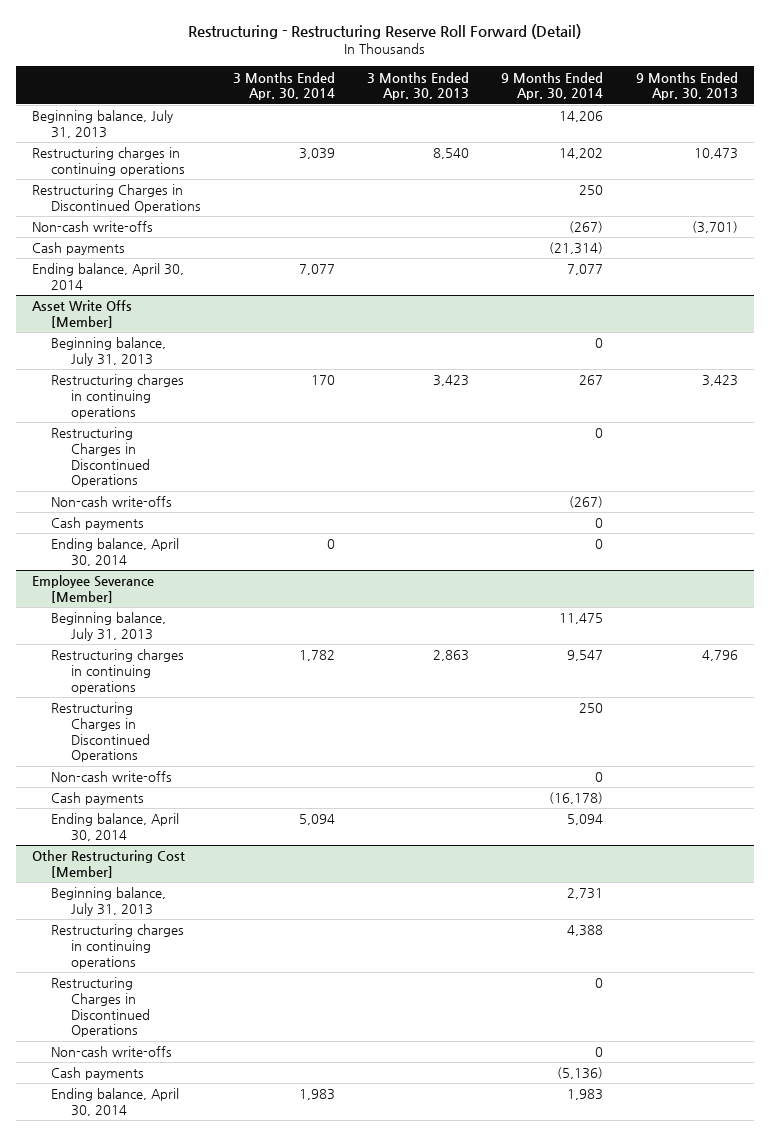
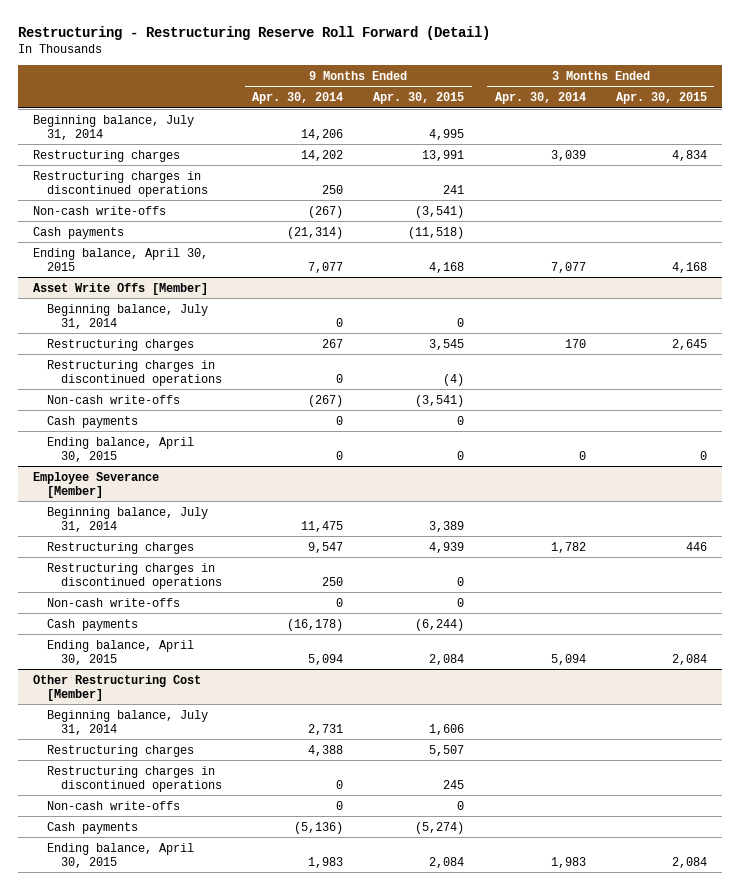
- | 3 Months Ended Apr. 30, 2014 | 3 Months Ended Apr. 30, 2013 | 9 Months Ended Apr. 30, 2014 | 9 Months Ended Apr. 30, 2013
+ | 9 Months Ended Apr. 30, 2014 | 9 Months Ended Apr. 30, 2015 | 3 Months Ended Apr. 30, 2014 | 3 Months Ended Apr. 30, 2015
- Beginning balance, July 31, 2013 | | | 14,206 |
- Restructuring charges in continuing operations | 3,039 | 8,540 | 14,202 | 10,473
- Restructuring Charges in Discontinued Operations | | | 250 |
+ Beginning balance, July 31, 2014 | 14,206 | 4,995 | |
+ Restructuring charges | 14,202 | 13,991 | 3,039 | 4,834
+ Restructuring charges in discontinued operations | 250 | 241 | |
- Ending balance, April 30, 2014 | 7,077 | | 7,077 |
+ Ending balance, April 30, 2015 | 7,077 | 4,168 | 7,077 | 4,168
@ Asset Write Offs [Member]
- Beginning balance, July 31, 2013 | | | 0 |
- Restructuring charges in continuing operations | 170 | 3,423 | 267 | 3,423
- Restructuring Charges in Discontinued Operations | | | 0 |
+ Beginning balance, July 31, 2014 | 0 | 0 | |
+ Restructuring charges | 267 | 3,545 | 170 | 2,645
+ Restructuring charges in discontinued operations | 0 | (4) | |
- Ending balance, April 30, 2014 | 0 | | 0 |
+ Ending balance, April 30, 2015 | 0 | 0 | 0 | 0
@ Employee Severance [Member]
- Beginning balance, July 31, 2013 | | | 11,475 |
- Restructuring charges in continuing operations | 1,782 | 2,863 | 9,547 | 4,796
- Restructuring Charges in Discontinued Operations | | | 250 |
+ Beginning balance, July 31, 2014 | 11,475 | 3,389 | |
+ Restructuring charges | 9,547 | 4,939 | 1,782 | 446
+ Restructuring charges in discontinued operations | 250 | 0 | |
- Ending balance, April 30, 2014 | 5,094 | | 5,094 |
+ Ending balance, April 30, 2015 | 5,094 | 2,084 | 5,094 | 2,084
@ Other Restructuring Cost [Member]
- Beginning balance, July 31, 2013 | | | 2,731 |
- Restructuring charges in continuing operations | | | 4,388 |
- Restructuring Charges in Discontinued Operations | | | 0 |
+ Beginning balance, July 31, 2014 | 2,731 | 1,606 | |
+ Restructuring charges | 4,388 | 5,507 | |
+ Restructuring charges in discontinued operations | 0 | 245 | |
- Ending balance, April 30, 2014 | 1,983 | | 1,983 |
+ Ending balance, April 30, 2015 | 1,983 | 2,084 | 1,983 | 2,084

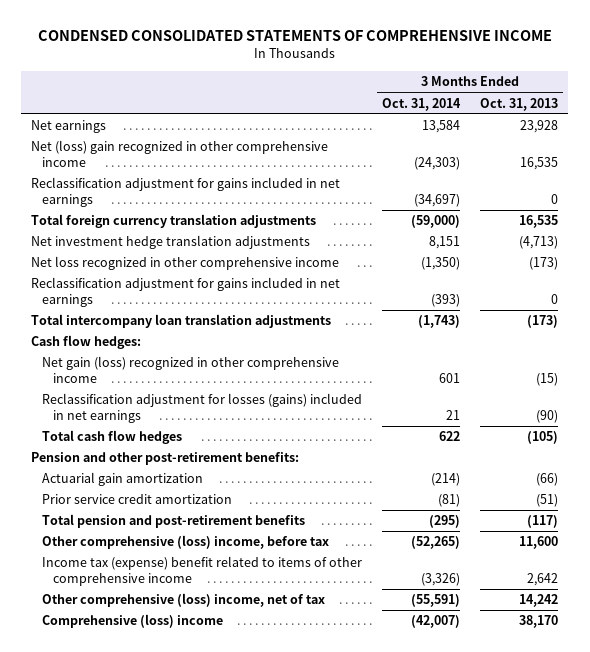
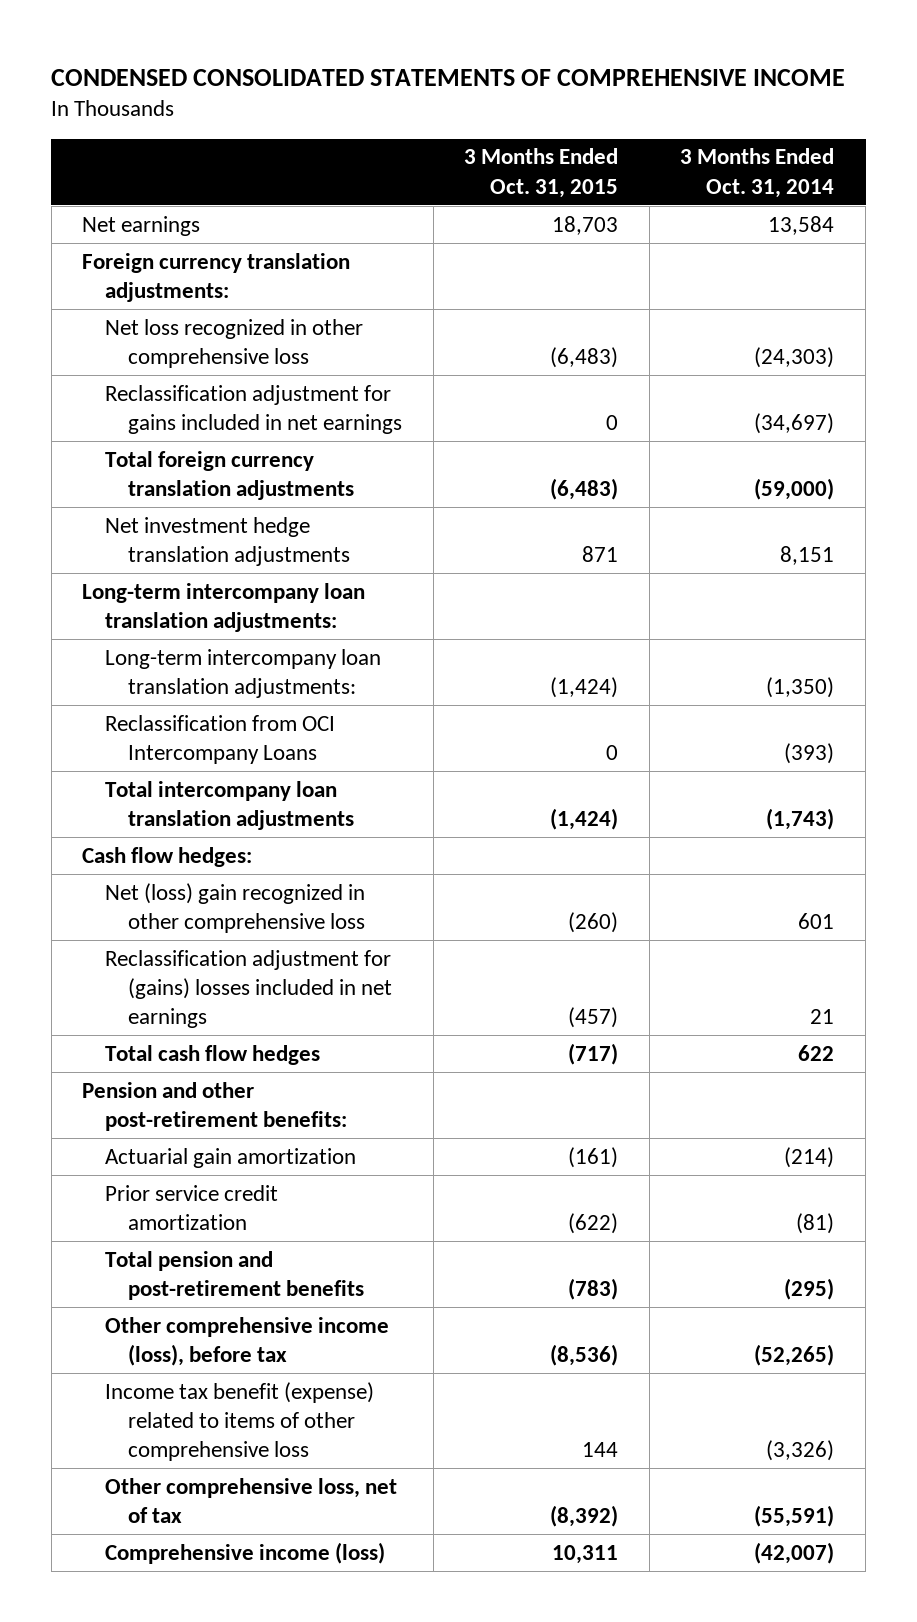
- | 3 Months Ended Oct. 31, 2014 | 3 Months Ended Oct. 31, 2013
+ | 3 Months Ended Oct. 31, 2015 | 3 Months Ended Oct. 31, 2014
- Net (loss) gain recognized in other comprehensive income | (24,303) | 16,535
+ Foreign currency translation adjustments:
+ Net loss recognized in other comprehensive loss | (6,483) | (24,303)
- Net loss recognized in other comprehensive income | (1,350) | (173)
- Reclassification adjustment for gains included in net earnings | (393) | 0
+ Long-term intercompany loan translation adjustments:
+ Long-term intercompany loan translation adjustments: | (1,424) | (1,350)
+ Reclassification from OCI Intercompany Loans | 0 | (393)
- Net gain (loss) recognized in other comprehensive income | 601 | (15)
- Reclassification adjustment for losses (gains) included in net earnings | 21 | (90)
+ Net (loss) gain recognized in other comprehensive loss | (260) | 601
+ Reclassification adjustment for (gains) losses included in net earnings | (457) | 21
- Other comprehensive (loss) income, before tax | (52,265) | 11,600
- Income tax (expense) benefit related to items of other comprehensive income | (3,326) | 2,642
- Other comprehensive (loss) income, net of tax | (55,591) | 14,242
- Comprehensive (loss) income | (42,007) | 38,170
+ Other comprehensive income (loss), before tax | (8,536) | (52,265)
+ Income tax benefit (expense) related to items of other comprehensive loss | 144 | (3,326)
+ Other comprehensive loss, net of tax | (8,392) | (55,591)
+ Comprehensive income (loss) | 10,311 | (42,007)

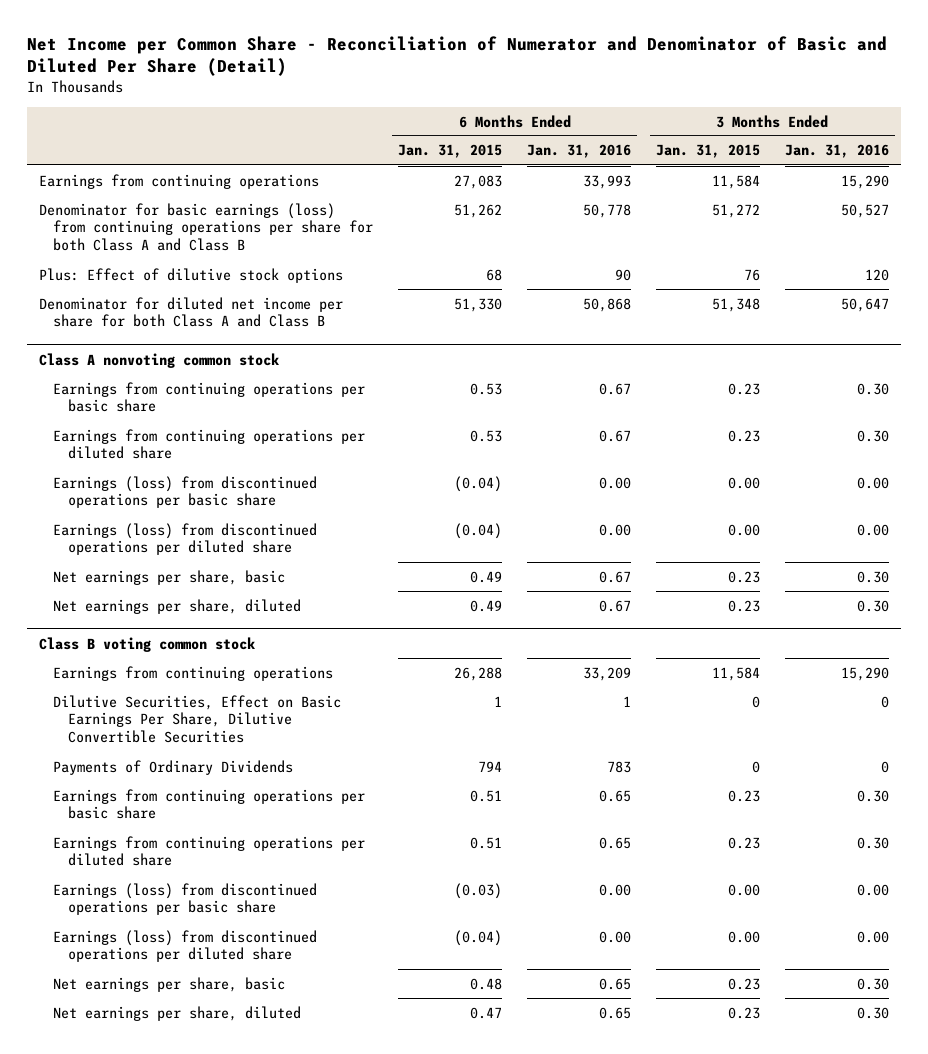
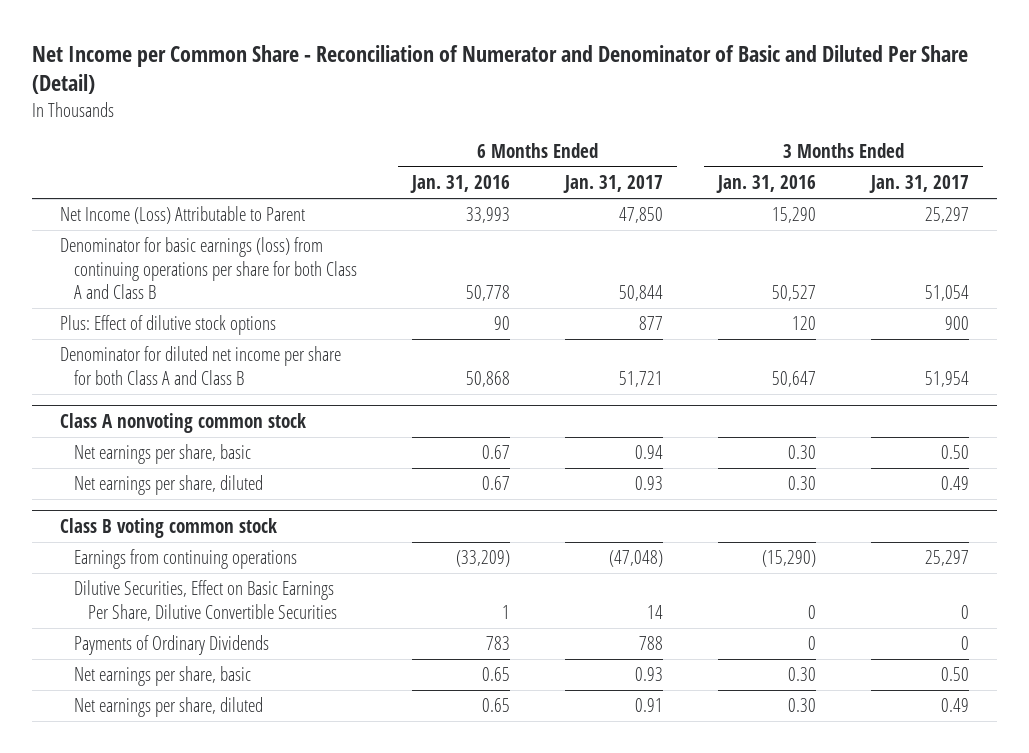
- | 6 Months Ended Jan. 31, 2015 | 6 Months Ended Jan. 31, 2016 | 3 Months Ended Jan. 31, 2015 | 3 Months Ended Jan. 31, 2016
+ | 6 Months Ended Jan. 31, 2016 | 6 Months Ended Jan. 31, 2017 | 3 Months Ended Jan. 31, 2016 | 3 Months Ended Jan. 31, 2017
- Earnings from continuing operations | 27,083 | 33,993 | 11,584 | 15,290
+ Net Income (Loss) Attributable to Parent | 33,993 | 47,850 | 15,290 | 25,297
@ Class A nonvoting common stock
- Earnings from continuing operations per basic share | 0.53 | 0.67 | 0.23 | 0.30
- Earnings from continuing operations per diluted share | 0.53 | 0.67 | 0.23 | 0.30
- Earnings (loss) from discontinued operations per basic share | (0.04) | 0.00 | 0.00 | 0.00
- Earnings (loss) from discontinued operations per diluted share | (0.04) | 0.00 | 0.00 | 0.00
@ Class B voting common stock
- Earnings from continuing operations | 26,288 | 33,209 | 11,584 | 15,290
+ Earnings from continuing operations | (33,209) | (47,048) | (15,290) | 25,297
- Earnings from continuing operations per basic share | 0.51 | 0.65 | 0.23 | 0.30
- Earnings from continuing operations per diluted share | 0.51 | 0.65 | 0.23 | 0.30
- Earnings (loss) from discontinued operations per basic share | (0.03) | 0.00 | 0.00 | 0.00
- Earnings (loss) from discontinued operations per diluted share | (0.04) | 0.00 | 0.00 | 0.00

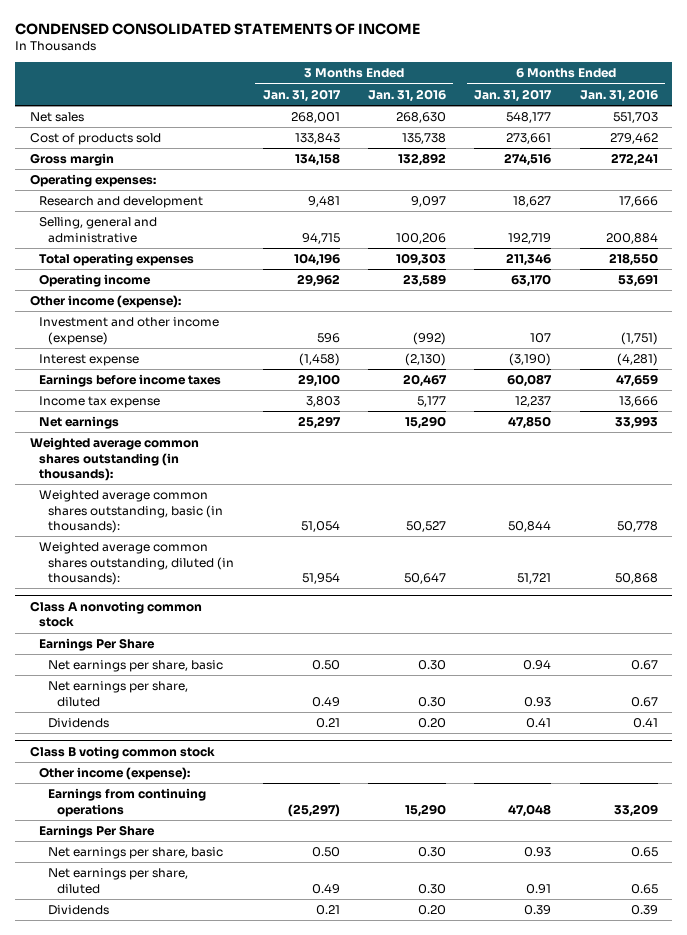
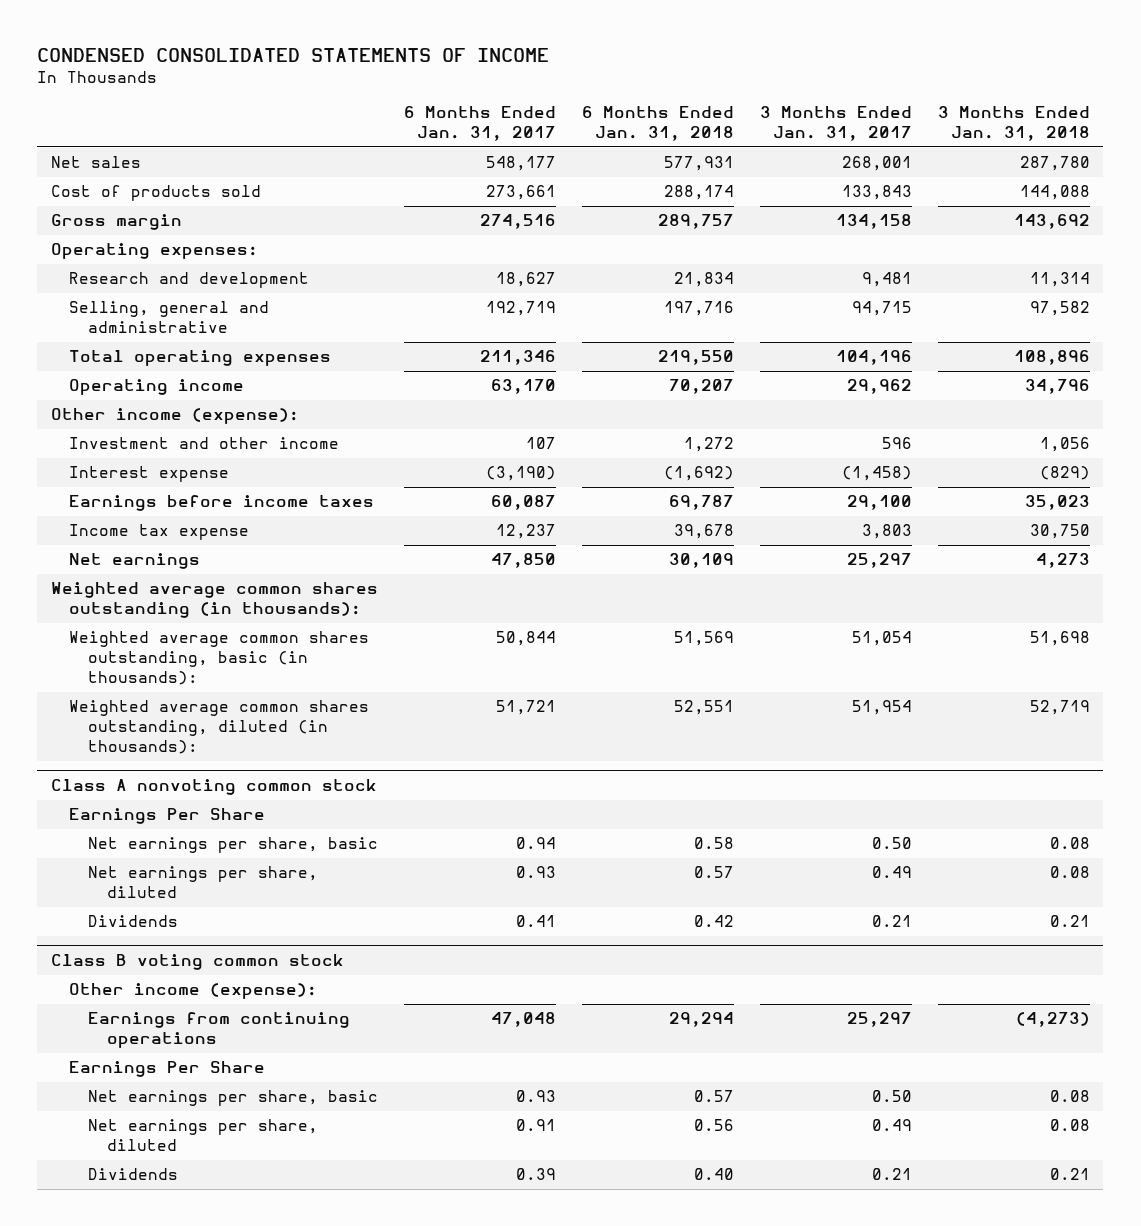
- | 3 Months Ended Jan. 31, 2017 | 3 Months Ended Jan. 31, 2016 | 6 Months Ended Jan. 31, 2017 | 6 Months Ended Jan. 31, 2016
+ | 6 Months Ended Jan. 31, 2017 | 6 Months Ended Jan. 31, 2018 | 3 Months Ended Jan. 31, 2017 | 3 Months Ended Jan. 31, 2018
- Investment and other income (expense) | 596 | (992) | 107 | (1,751)
+ Investment and other income | 107 | 1,272 | 596 | 1,056
@ Class B voting common stock
- Earnings from continuing operations | (25,297) | 15,290 | 47,048 | 33,209
+ Earnings from continuing operations | 47,048 | 29,294 | 25,297 | (4,273)

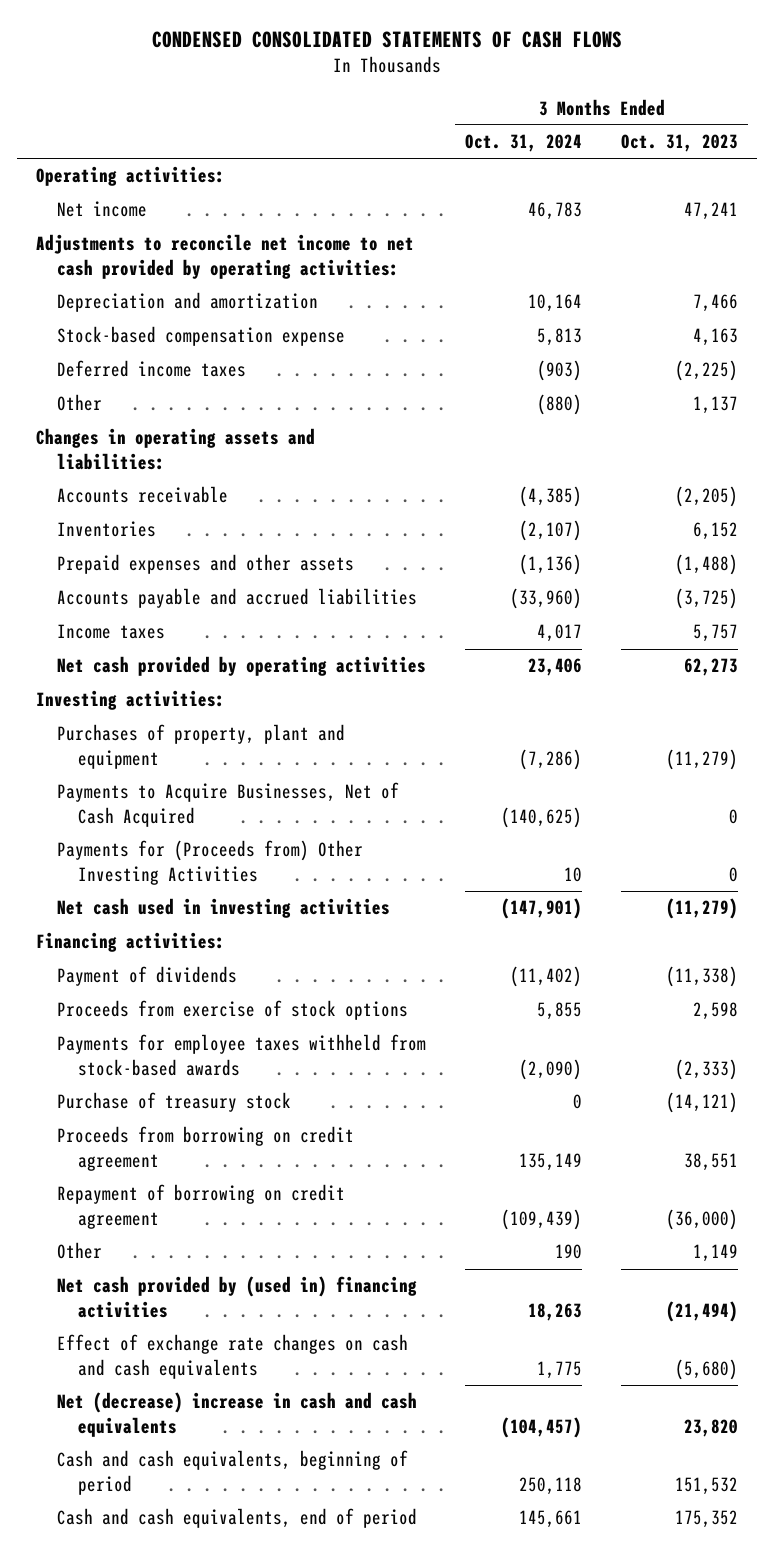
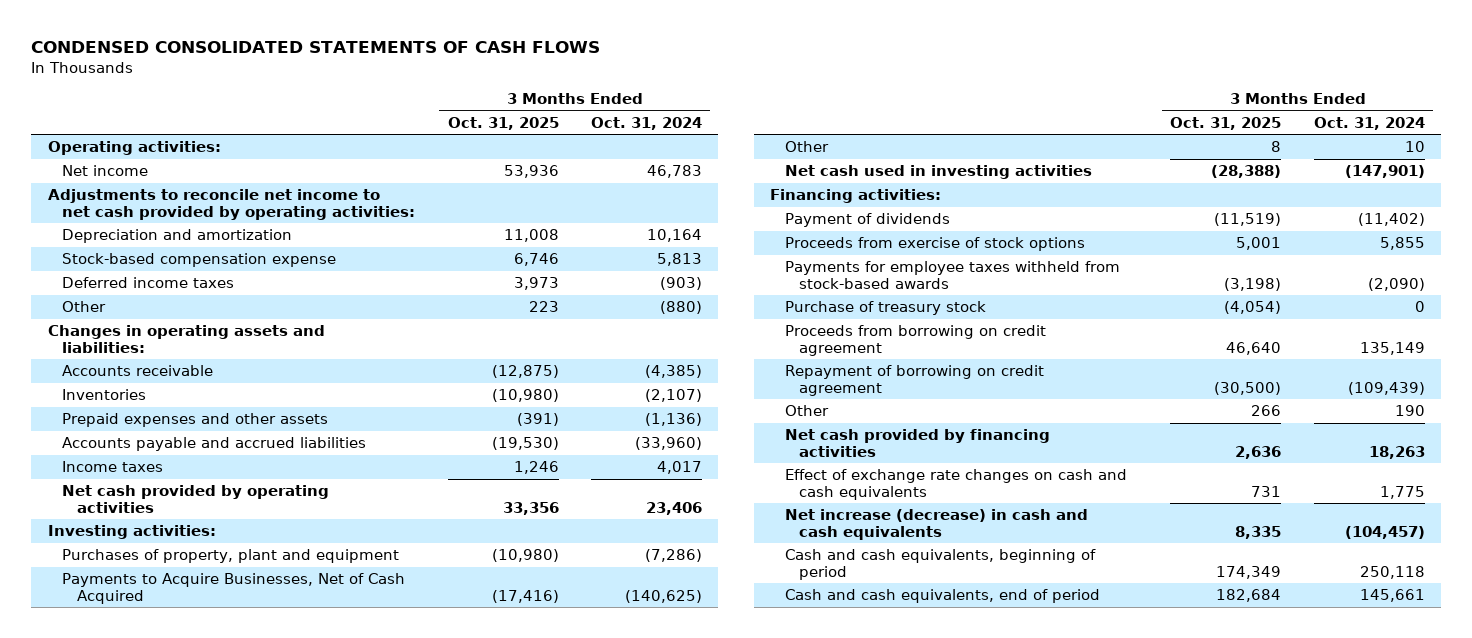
- | 3 Months Ended Oct. 31, 2024 | 3 Months Ended Oct. 31, 2023
+ | 3 Months Ended Oct. 31, 2025 | 3 Months Ended Oct. 31, 2024
- Payments for (Proceeds from) Other Investing Activities | 10 | 0
+ Other | 8 | 10
- Net cash provided by (used in) financing activities | 18,263 | (21,494)
+ Net cash provided by financing activities | 2,636 | 18,263
- Net (decrease) increase in cash and cash equivalents | (104,457) | 23,820
+ Net increase (decrease) in cash and cash equivalents | 8,335 | (104,457)

